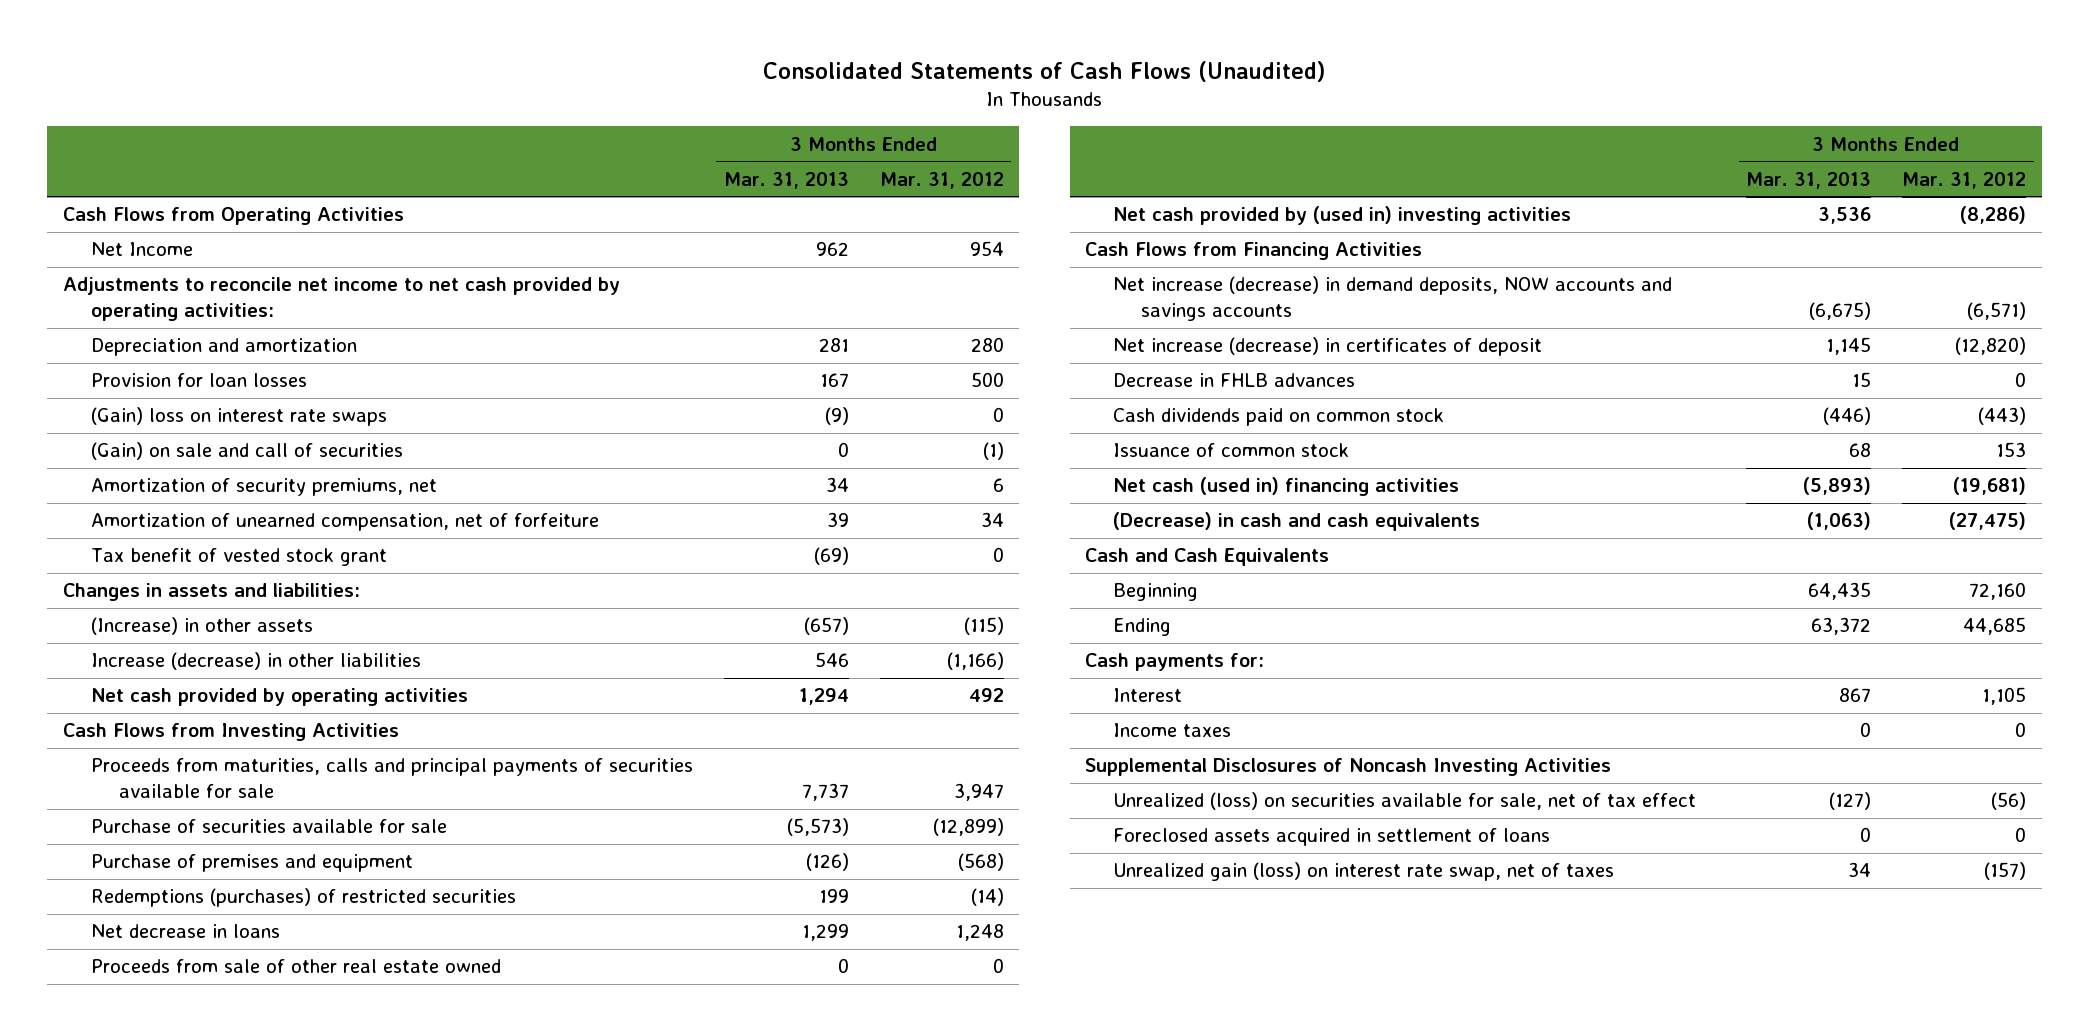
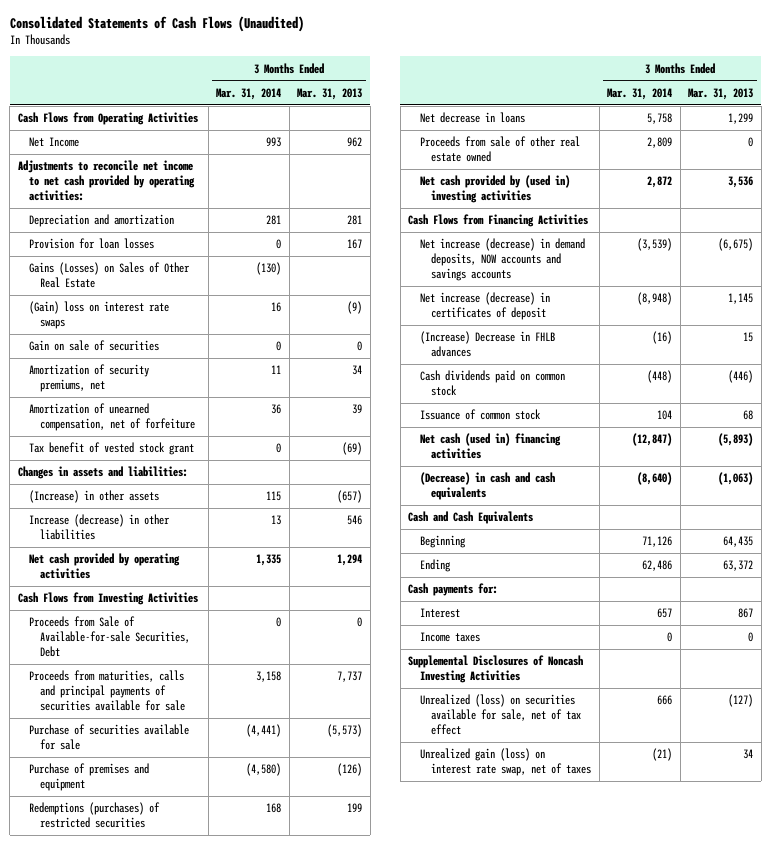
- | 3 Months Ended Mar. 31, 2013 | 3 Months Ended Mar. 31, 2012
+ | 3 Months Ended Mar. 31, 2014 | 3 Months Ended Mar. 31, 2013
+ Gains (Losses) on Sales of Other Real Estate | (130) |
- (Gain) on sale and call of securities | 0 | (1)
+ Gain on sale of securities | 0 | 0
+ Proceeds from Sale of Available-for-sale Securities, Debt | 0 | 0
- Decrease in FHLB advances | 15 | 0
+ (Increase) Decrease in FHLB advances | (16) | 15
- Foreclosed assets acquired in settlement of loans | 0 | 0

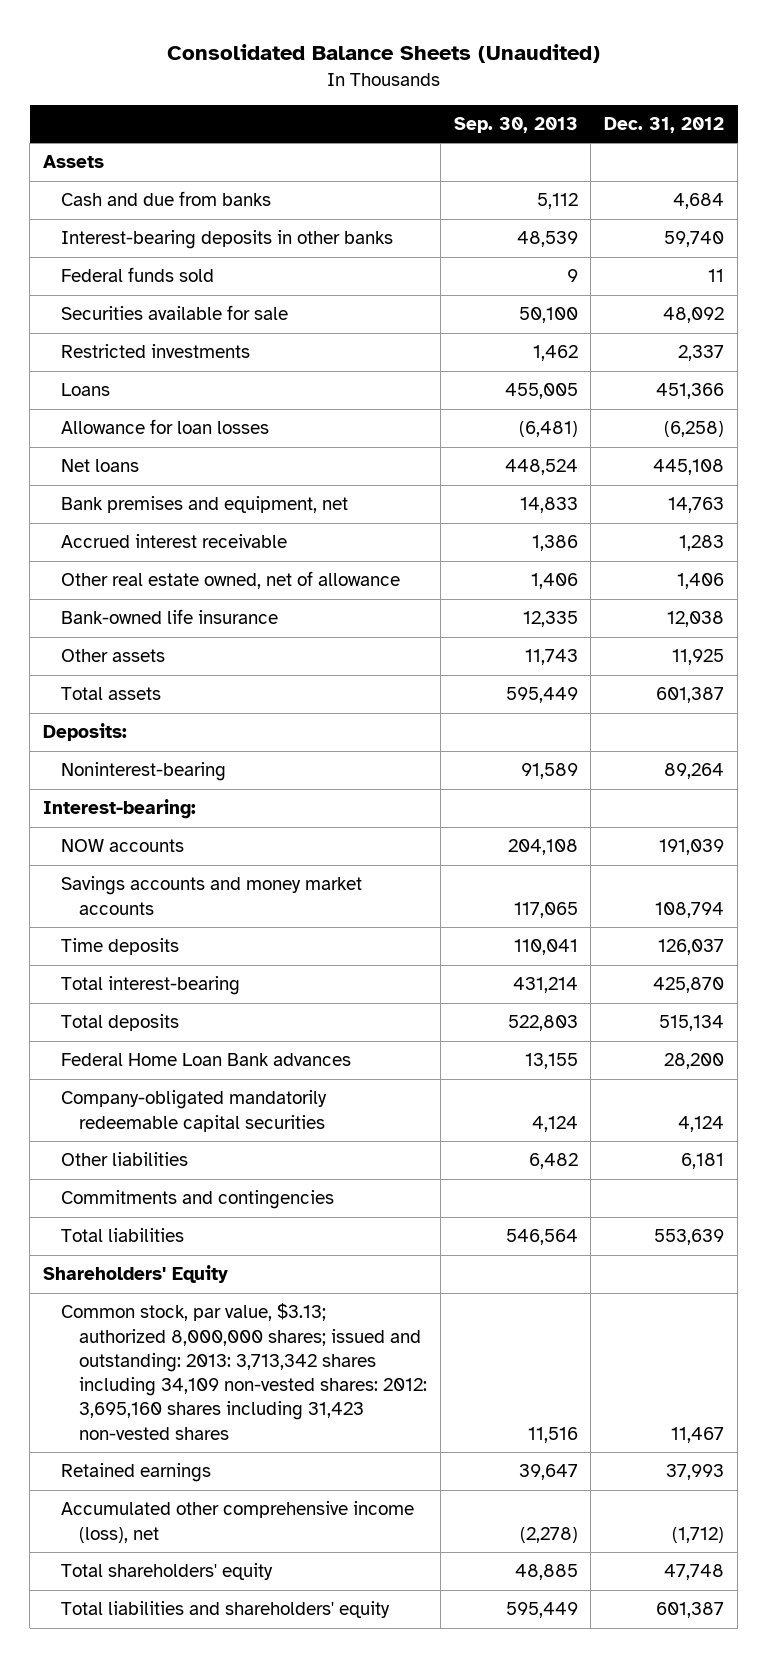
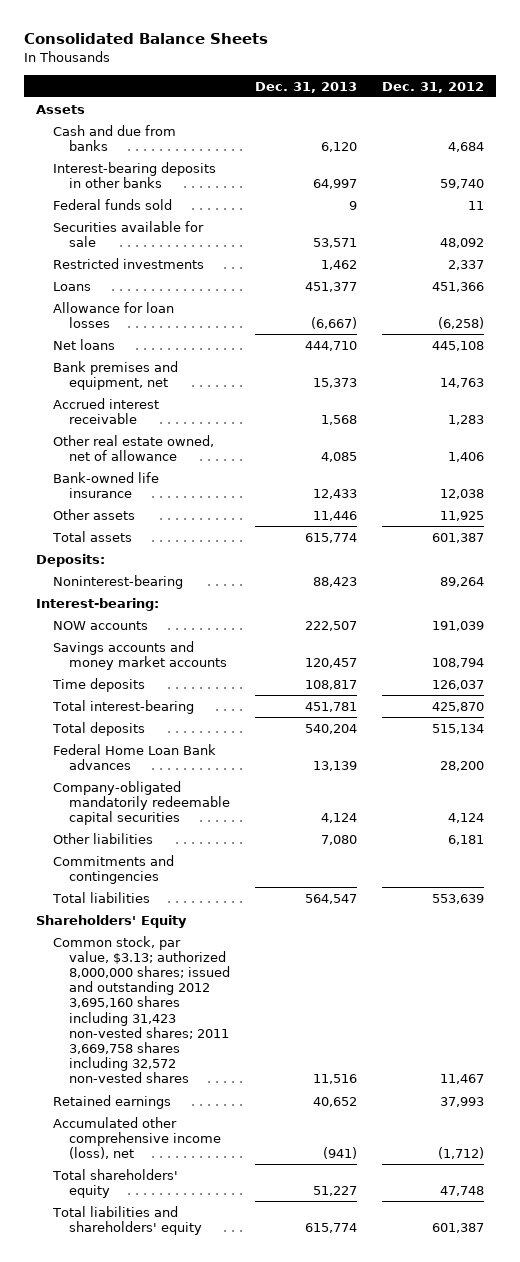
- Consolidated Balance Sheets (Unaudited)
+ Consolidated Balance Sheets
- | Sep. 30, 2013 | Dec. 31, 2012
+ | Dec. 31, 2013 | Dec. 31, 2012
- Common stock, par value, $3.13; authorized 8,000,000 shares; issued and outstanding: 2013: 3,713,342 shares including 34,109 non-vested shares: 2012: 3,695,160 shares including 31,423 non-vested shares | 11,516 | 11,467
+ Common stock, par value, $3.13; authorized 8,000,000 shares; issued and outstanding 2012 3,695,160 shares including 31,423 non-vested shares; 2011 3,669,758 shares including 32,572 non-vested shares | 11,516 | 11,467

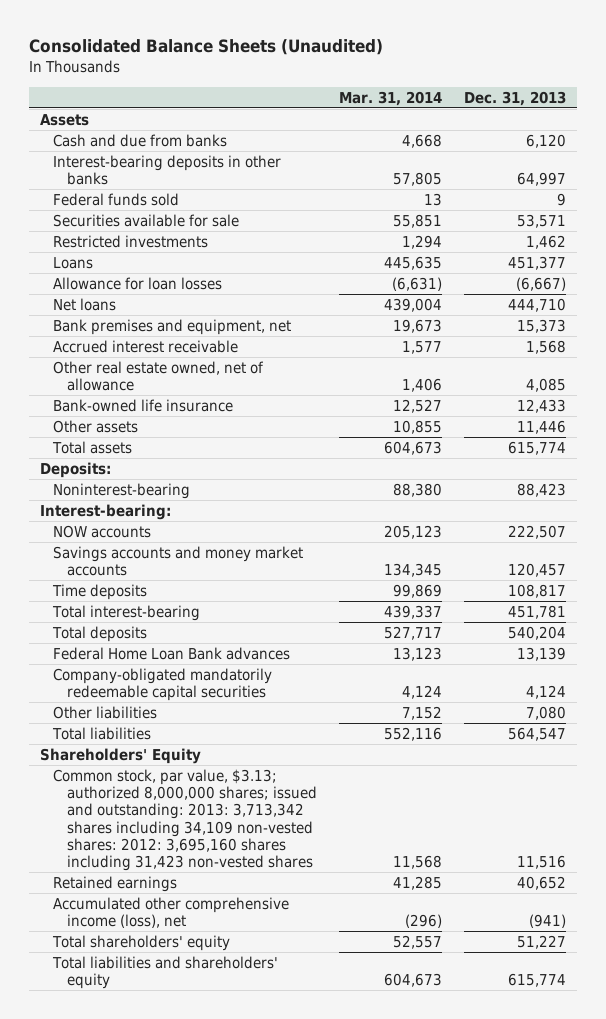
- Consolidated Balance Sheets
+ Consolidated Balance Sheets (Unaudited)
- | Dec. 31, 2013 | Dec. 31, 2012
+ | Mar. 31, 2014 | Dec. 31, 2013
- Commitments and contingencies
- Common stock, par value, $3.13; authorized 8,000,000 shares; issued and outstanding 2012 3,695,160 shares including 31,423 non-vested shares; 2011 3,669,758 shares including 32,572 non-vested shares | 11,516 | 11,467
+ Common stock, par value, $3.13; authorized 8,000,000 shares; issued and outstanding: 2013: 3,713,342 shares including 34,109 non-vested shares: 2012: 3,695,160 shares including 31,423 non-vested shares | 11,568 | 11,516

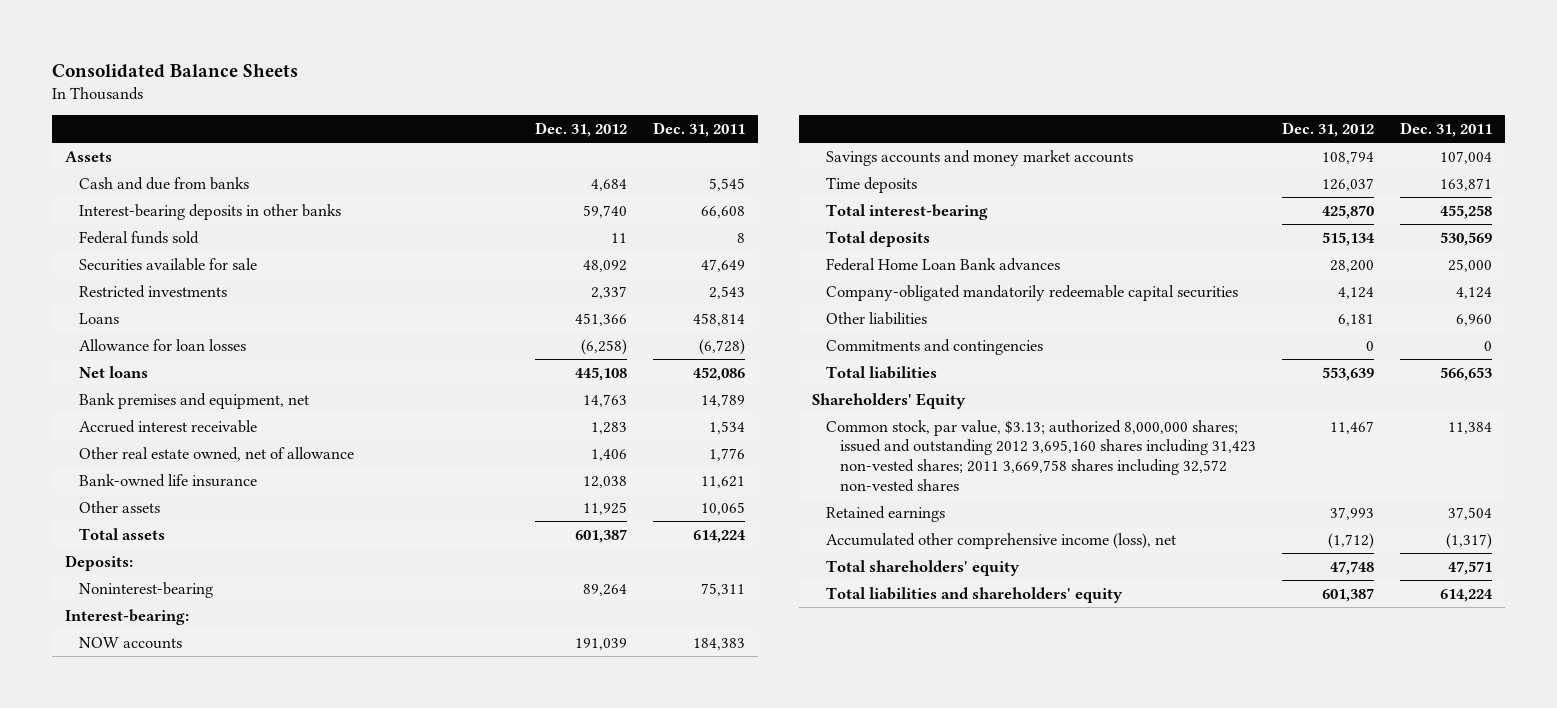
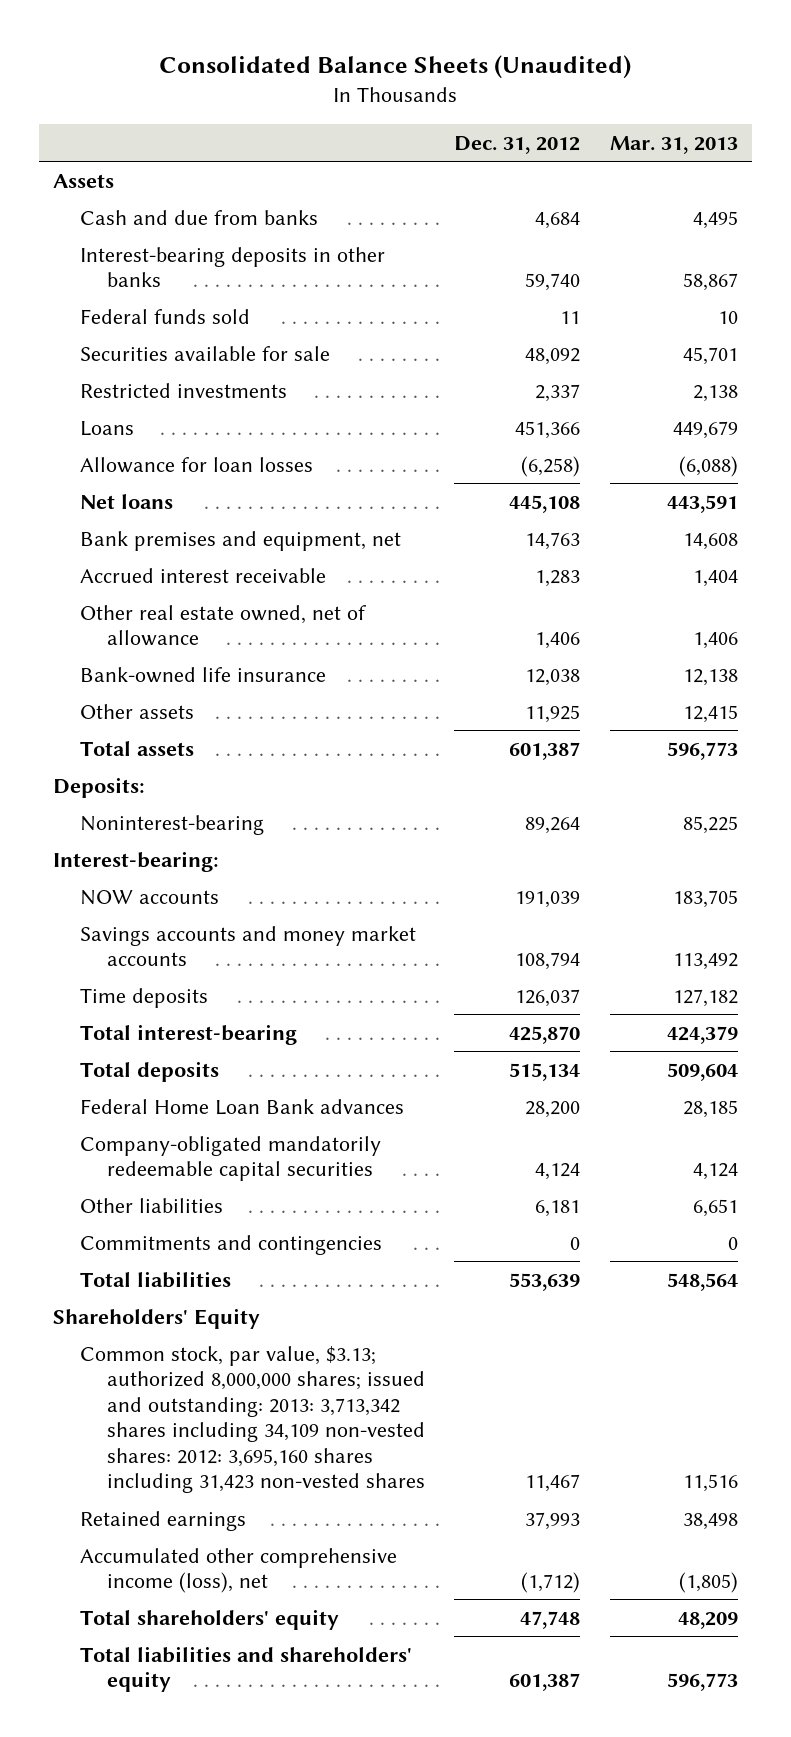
- Consolidated Balance Sheets
+ Consolidated Balance Sheets (Unaudited)
- | Dec. 31, 2012 | Dec. 31, 2011
+ | Dec. 31, 2012 | Mar. 31, 2013
- Common stock, par value, $3.13; authorized 8,000,000 shares; issued and outstanding 2012 3,695,160 shares including 31,423 non-vested shares; 2011 3,669,758 shares including 32,572 non-vested shares | 11,467 | 11,384
+ Common stock, par value, $3.13; authorized 8,000,000 shares; issued and outstanding: 2013: 3,713,342 shares including 34,109 non-vested shares: 2012: 3,695,160 shares including 31,423 non-vested shares | 11,467 | 11,516

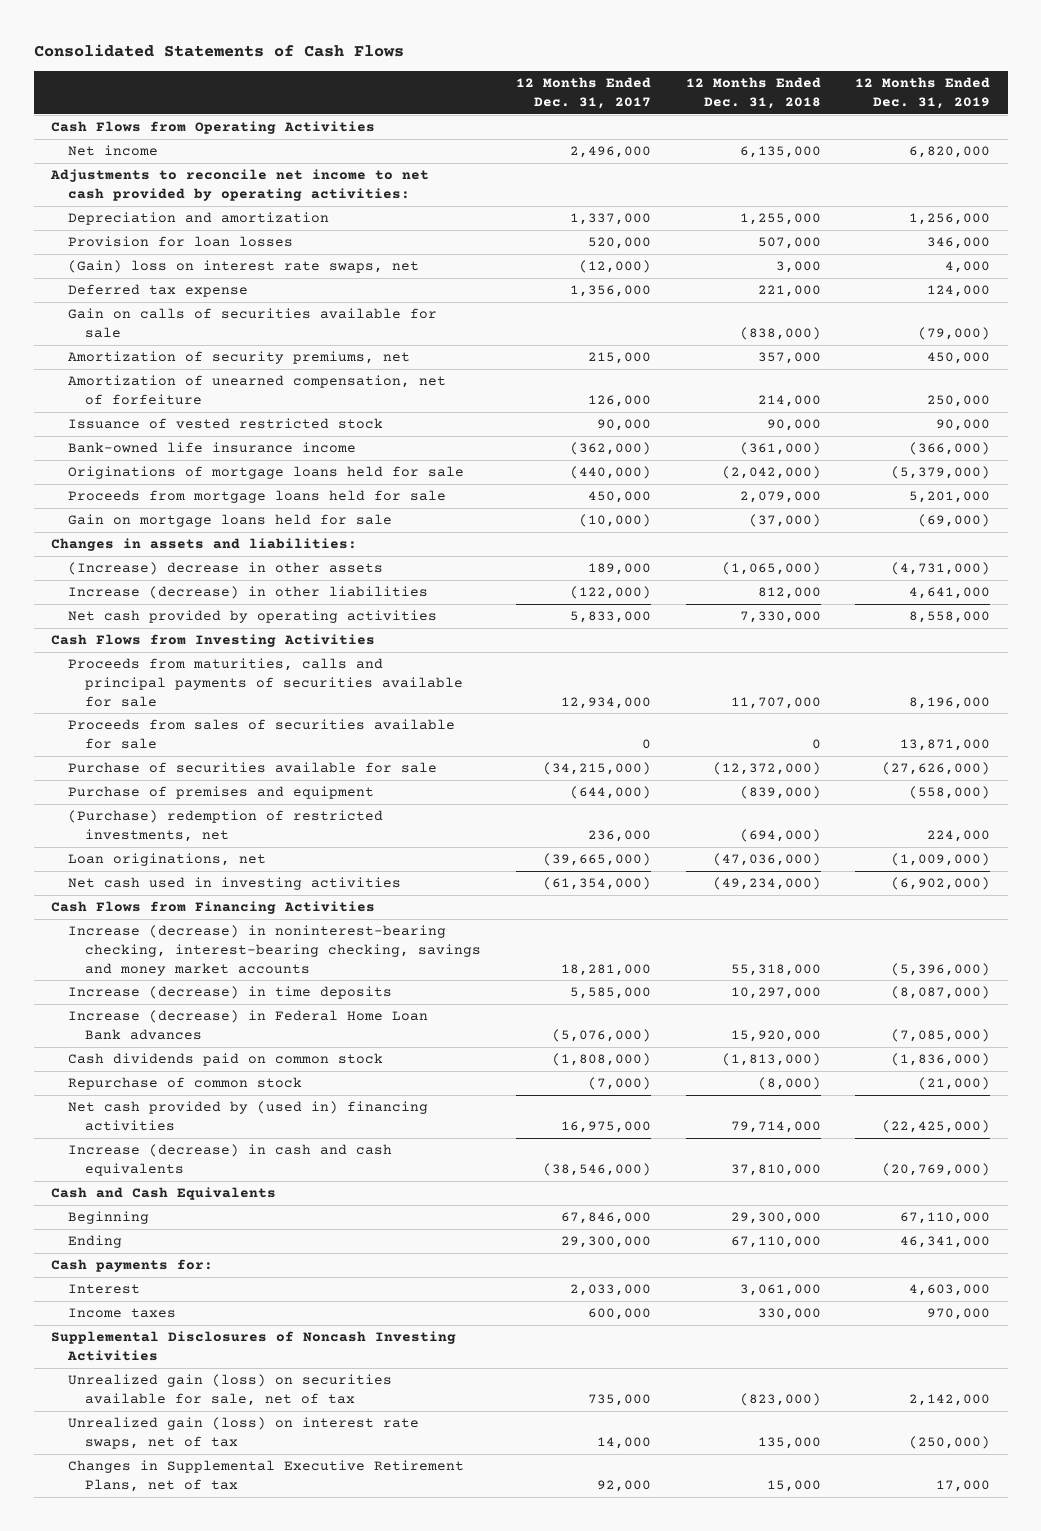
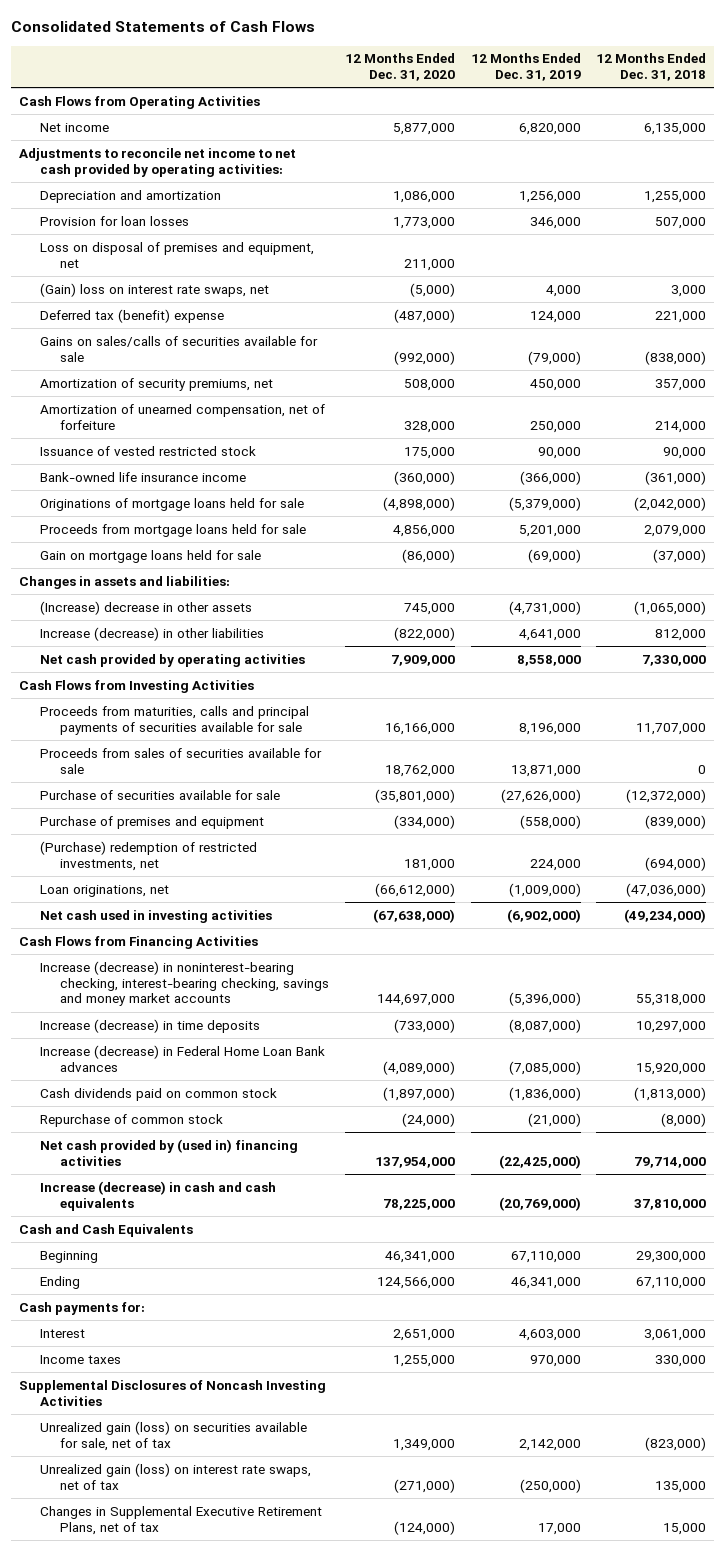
- | 12 Months Ended Dec. 31, 2017 | 12 Months Ended Dec. 31, 2018 | 12 Months Ended Dec. 31, 2019
+ | 12 Months Ended Dec. 31, 2020 | 12 Months Ended Dec. 31, 2019 | 12 Months Ended Dec. 31, 2018
+ Loss on disposal of premises and equipment, net | 211,000 | |
- Deferred tax expense | 1,356,000 | 221,000 | 124,000
- Gain on calls of securities available for sale | | (838,000) | (79,000)
+ Deferred tax (benefit) expense | (487,000) | 124,000 | 221,000
+ Gains on sales/calls of securities available for sale | (992,000) | (79,000) | (838,000)

